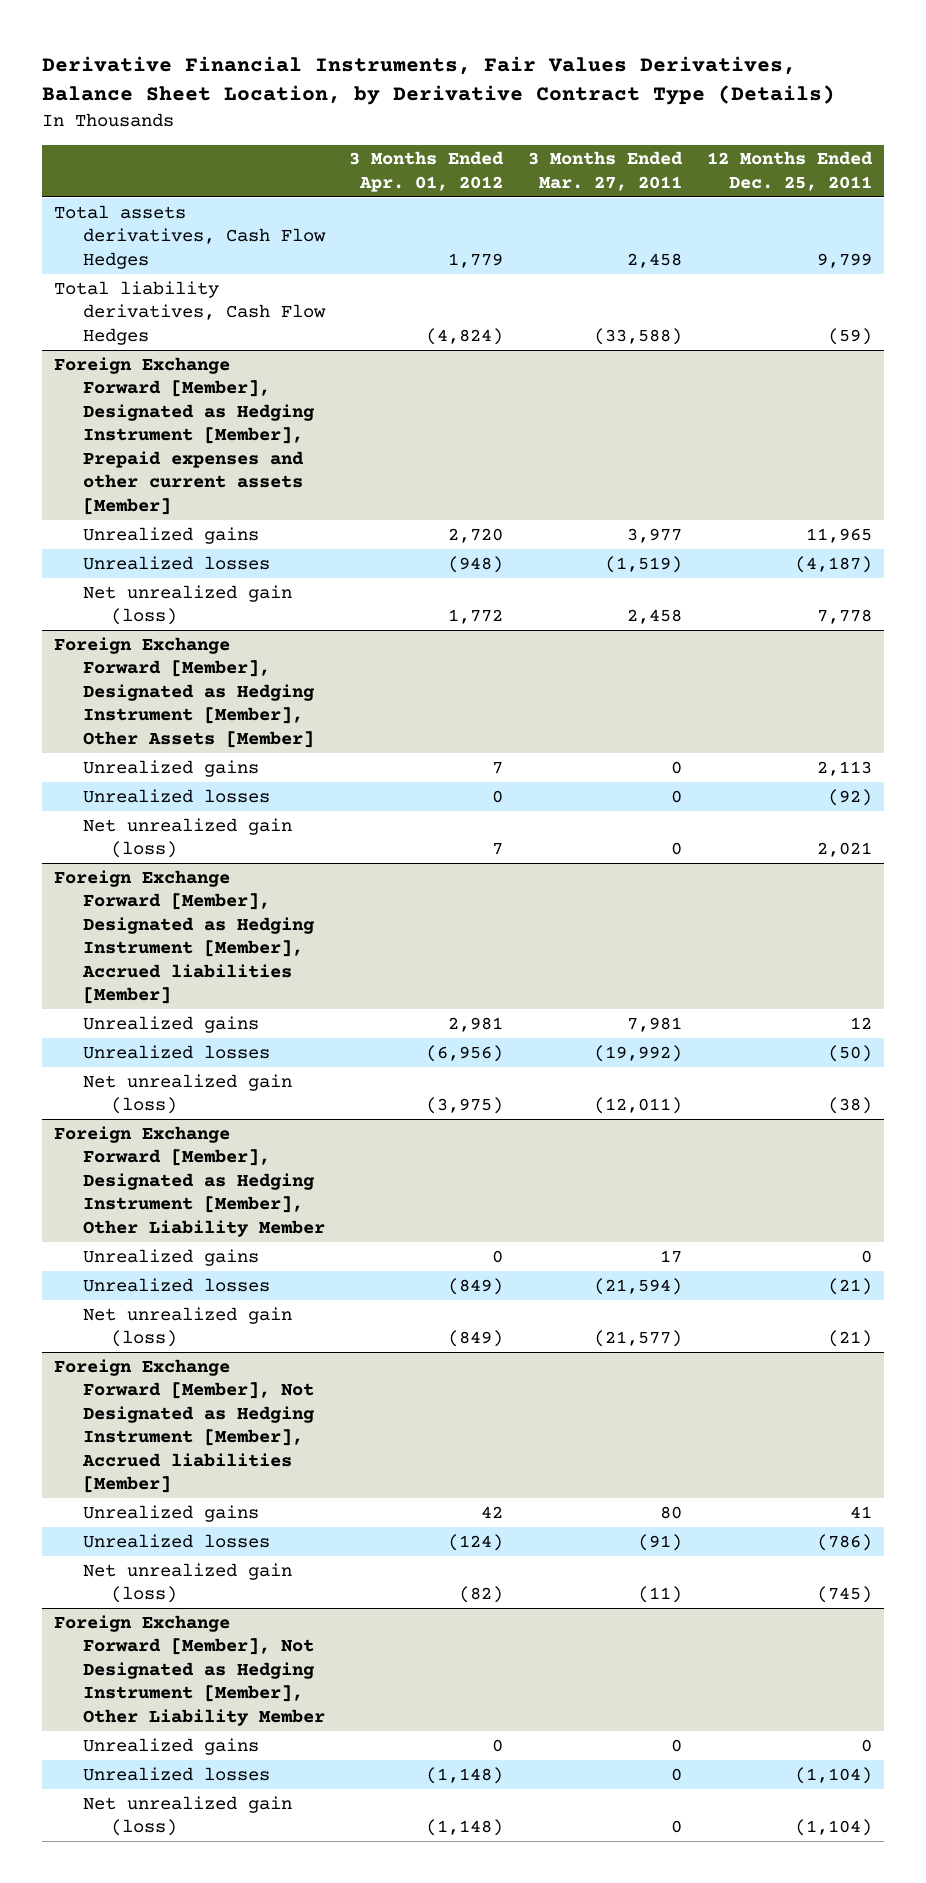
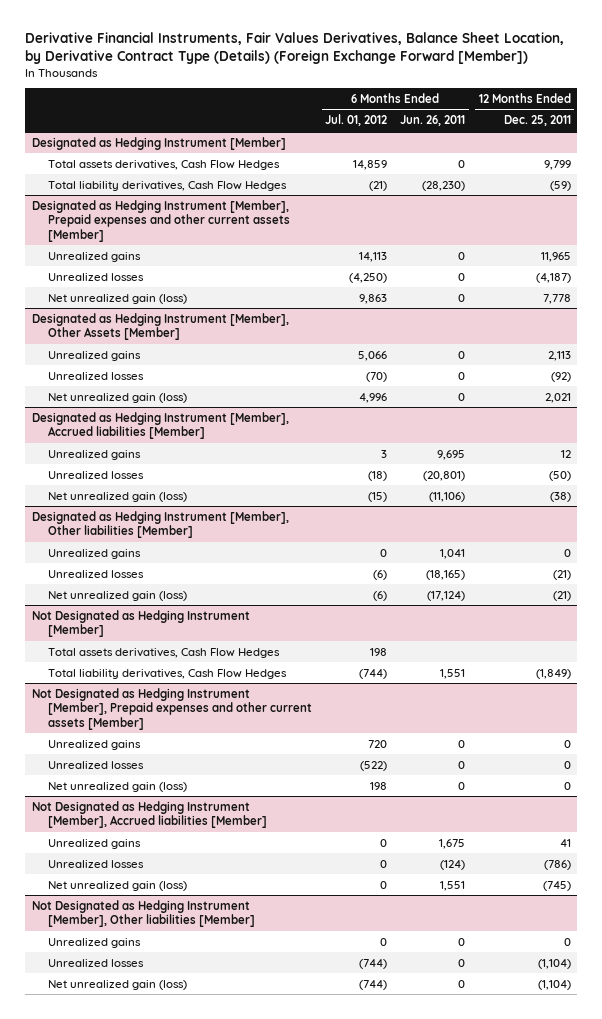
- Derivative Financial Instruments, Fair Values Derivatives, Balance Sheet Location, by Derivative Contract Type (Details)
+ Derivative Financial Instruments, Fair Values Derivatives, Balance Sheet Location, by Derivative Contract Type (Details) (Foreign Exchange Forward [Member])
- | 3 Months Ended Apr. 01, 2012 | 3 Months Ended Mar. 27, 2011 | 12 Months Ended Dec. 25, 2011
+ | 6 Months Ended Jul. 01, 2012 | 6 Months Ended Jun. 26, 2011 | 12 Months Ended Dec. 25, 2011
+ Designated as Hedging Instrument [Member]
- Foreign Exchange Forward [Member], Designated as Hedging Instrument [Member], Prepaid expenses and other current assets [Member]
+ Designated as Hedging Instrument [Member], Prepaid expenses and other current assets [Member]
- Foreign Exchange Forward [Member], Designated as Hedging Instrument [Member], Other Assets [Member]
+ Designated as Hedging Instrument [Member], Other Assets [Member]
- Foreign Exchange Forward [Member], Designated as Hedging Instrument [Member], Accrued liabilities [Member]
+ Designated as Hedging Instrument [Member], Accrued liabilities [Member]
- Foreign Exchange Forward [Member], Designated as Hedging Instrument [Member], Other Liability Member
+ Designated as Hedging Instrument [Member], Other liabilities [Member]
- Foreign Exchange Forward [Member], Not Designated as Hedging Instrument [Member], Accrued liabilities [Member]
+ Not Designated as Hedging Instrument [Member]
+ Total assets derivatives, Cash Flow Hedges | 198 | |
+ Total liability derivatives, Cash Flow Hedges | (744) | 1,551 | (1,849)
+ Not Designated as Hedging Instrument [Member], Prepaid expenses and other current assets [Member]
+ Unrealized gains | 720 | 0 | 0
+ Unrealized losses | (522) | 0 | 0
+ Net unrealized gain (loss) | 198 | 0 | 0
+ Not Designated as Hedging Instrument [Member], Accrued liabilities [Member]
- Foreign Exchange Forward [Member], Not Designated as Hedging Instrument [Member], Other Liability Member
+ Not Designated as Hedging Instrument [Member], Other liabilities [Member]

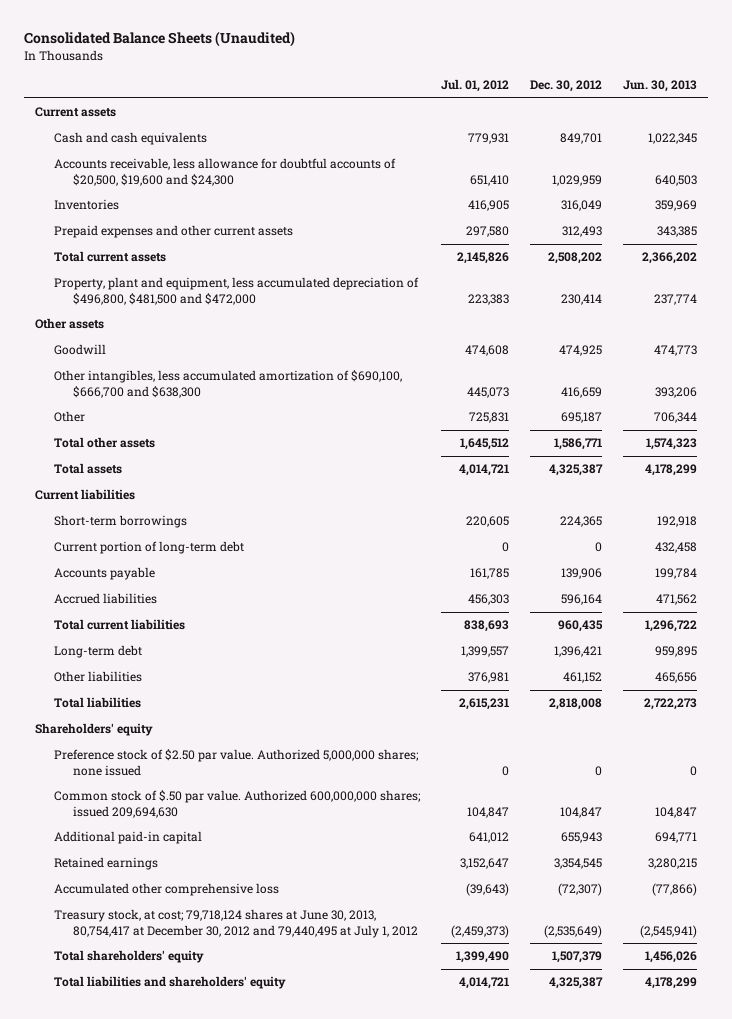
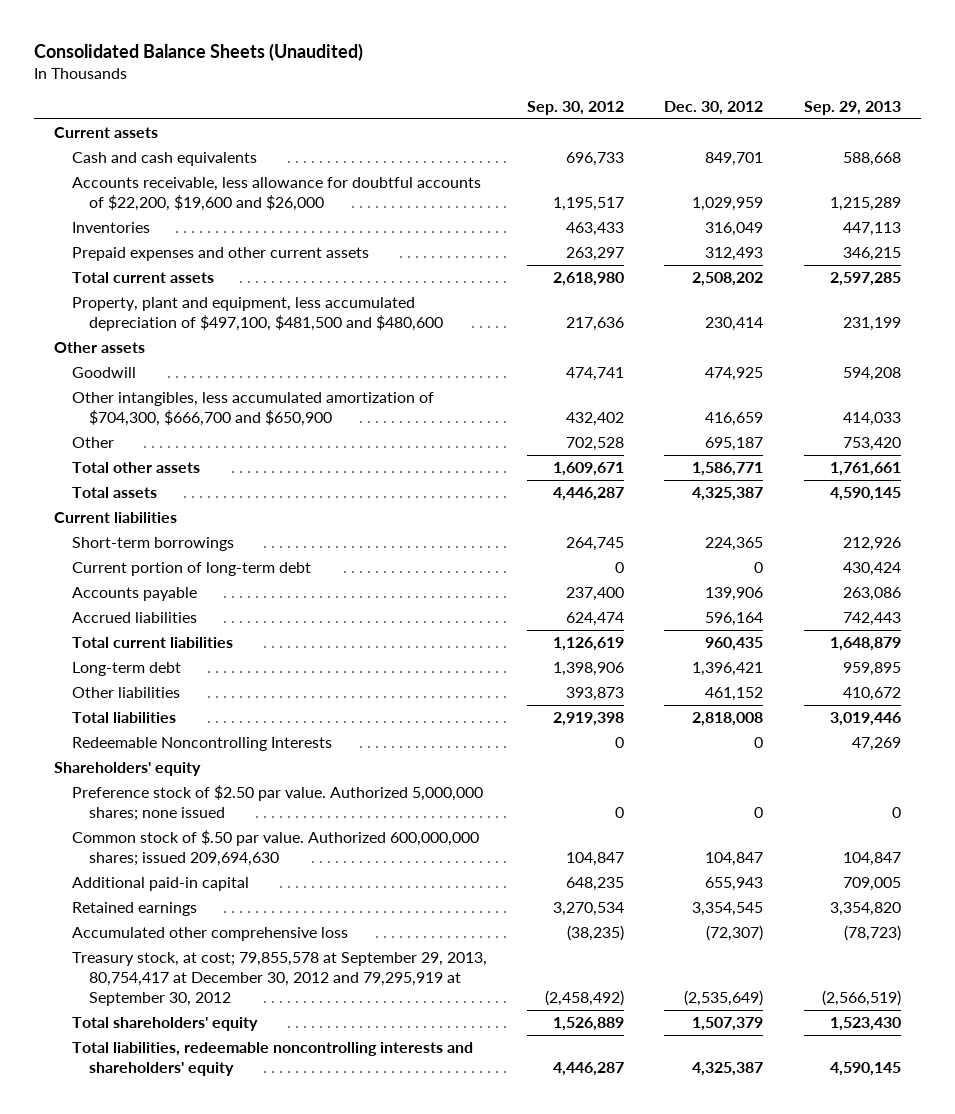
- | Jul. 01, 2012 | Dec. 30, 2012 | Jun. 30, 2013
+ | Sep. 30, 2012 | Dec. 30, 2012 | Sep. 29, 2013
- Accounts receivable, less allowance for doubtful accounts of $20,500, $19,600 and $24,300 | 651,410 | 1,029,959 | 640,503
+ Accounts receivable, less allowance for doubtful accounts of $22,200, $19,600 and $26,000 | 1,195,517 | 1,029,959 | 1,215,289
- Property, plant and equipment, less accumulated depreciation of $496,800, $481,500 and $472,000 | 223,383 | 230,414 | 237,774
+ Property, plant and equipment, less accumulated depreciation of $497,100, $481,500 and $480,600 | 217,636 | 230,414 | 231,199
- Other intangibles, less accumulated amortization of $690,100, $666,700 and $638,300 | 445,073 | 416,659 | 393,206
+ Other intangibles, less accumulated amortization of $704,300, $666,700 and $650,900 | 432,402 | 416,659 | 414,033
+ Redeemable Noncontrolling Interests | 0 | 0 | 47,269
- Treasury stock, at cost; 79,718,124 shares at June 30, 2013, 80,754,417 at December 30, 2012 and 79,440,495 at July 1, 2012 | (2,459,373) | (2,535,649) | (2,545,941)
+ Treasury stock, at cost; 79,855,578 at September 29, 2013, 80,754,417 at December 30, 2012 and 79,295,919 at September 30, 2012 | (2,458,492) | (2,535,649) | (2,566,519)
- Total liabilities and shareholders' equity | 4,014,721 | 4,325,387 | 4,178,299
+ Total liabilities, redeemable noncontrolling interests and shareholders' equity | 4,446,287 | 4,325,387 | 4,590,145

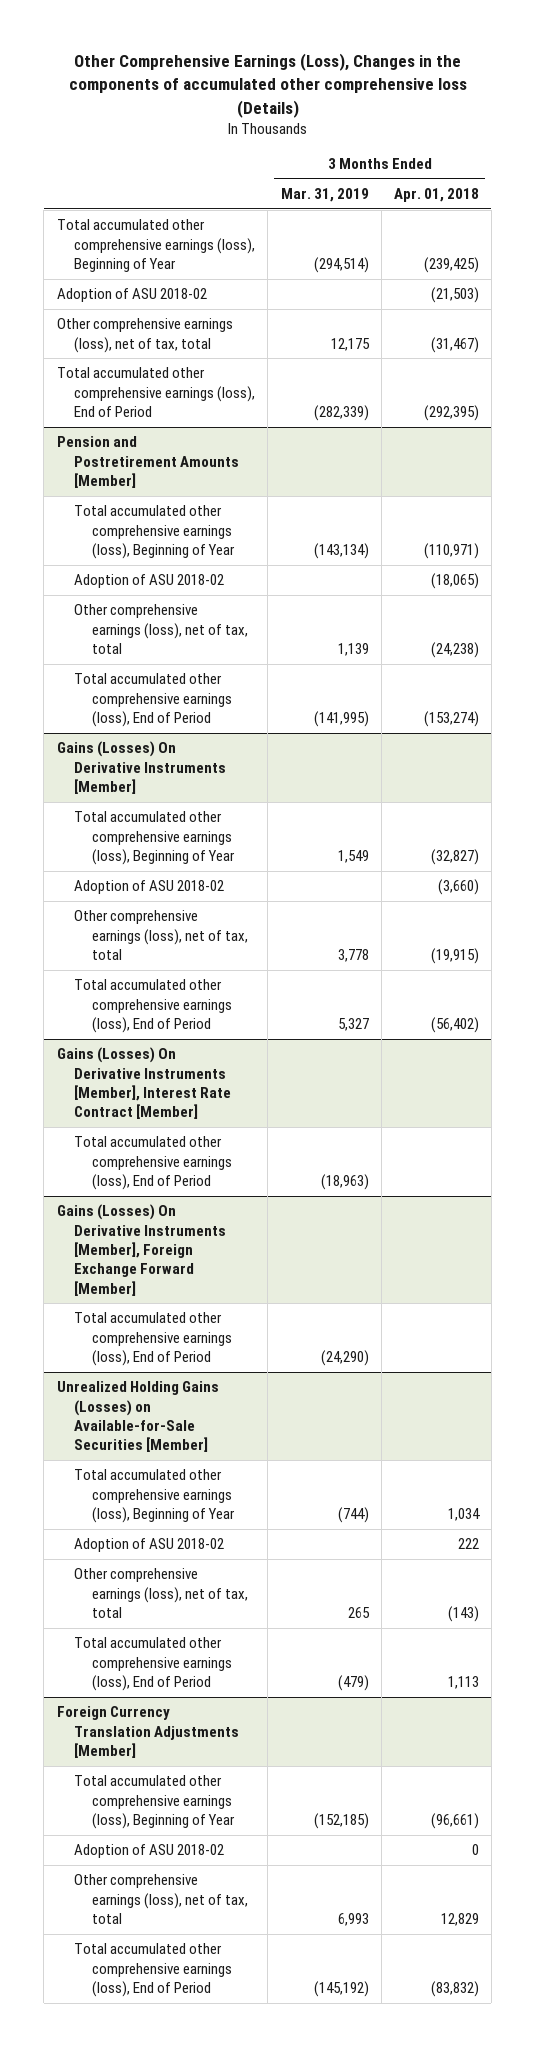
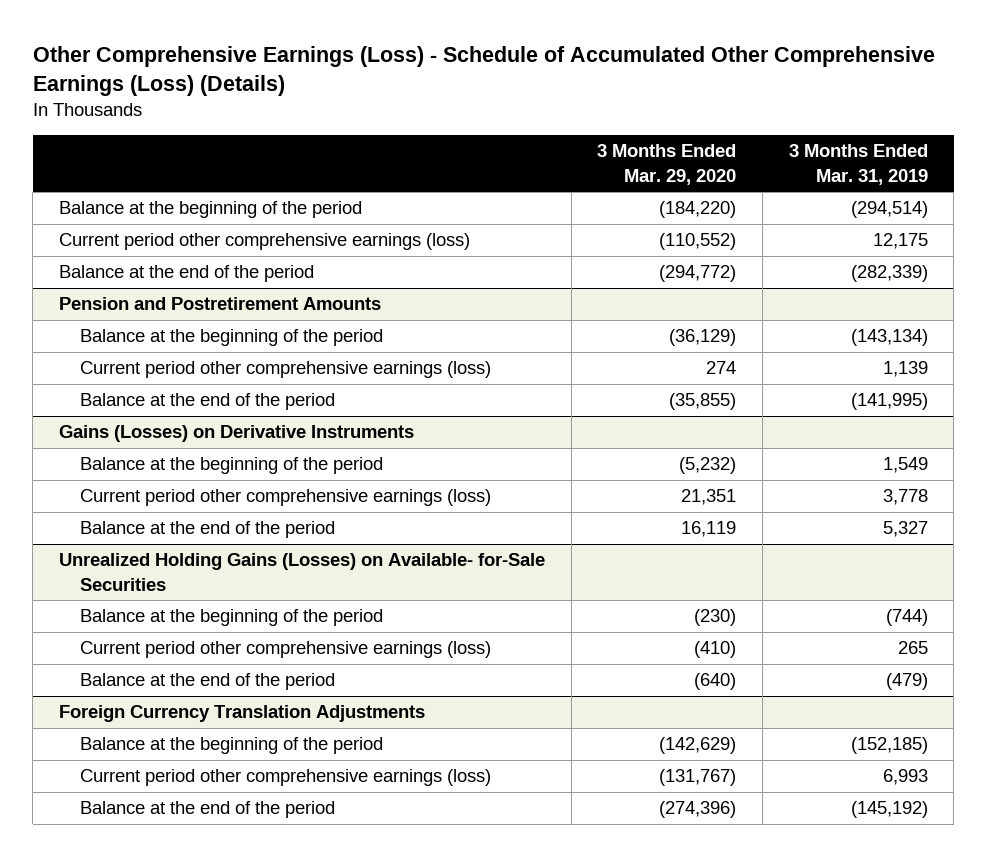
- Other Comprehensive Earnings (Loss), Changes in the components of accumulated other comprehensive loss (Details)
+ Other Comprehensive Earnings (Loss) - Schedule of Accumulated Other Comprehensive Earnings (Loss) (Details)
- | 3 Months Ended Mar. 31, 2019 | 3 Months Ended Apr. 01, 2018
+ | 3 Months Ended Mar. 29, 2020 | 3 Months Ended Mar. 31, 2019
- Total accumulated other comprehensive earnings (loss), Beginning of Year | (294,514) | (239,425)
- Adoption of ASU 2018-02 | | (21,503)
- Other comprehensive earnings (loss), net of tax, total | 12,175 | (31,467)
- Total accumulated other comprehensive earnings (loss), End of Period | (282,339) | (292,395)
- Pension and Postretirement Amounts [Member]
- Total accumulated other comprehensive earnings (loss), Beginning of Year | (143,134) | (110,971)
- Adoption of ASU 2018-02 | | (18,065)
- Other comprehensive earnings (loss), net of tax, total | 1,139 | (24,238)
- Total accumulated other comprehensive earnings (loss), End of Period | (141,995) | (153,274)
- Gains (Losses) On Derivative Instruments [Member]
- Total accumulated other comprehensive earnings (loss), Beginning of Year | 1,549 | (32,827)
- Adoption of ASU 2018-02 | | (3,660)
- Other comprehensive earnings (loss), net of tax, total | 3,778 | (19,915)
- Total accumulated other comprehensive earnings (loss), End of Period | 5,327 | (56,402)
- Gains (Losses) On Derivative Instruments [Member], Interest Rate Contract [Member]
- Total accumulated other comprehensive earnings (loss), End of Period | (18,963) |
- Gains (Losses) On Derivative Instruments [Member], Foreign Exchange Forward [Member]
- Total accumulated other comprehensive earnings (loss), End of Period | (24,290) |
- Unrealized Holding Gains (Losses) on Available-for-Sale Securities [Member]
- Total accumulated other comprehensive earnings (loss), Beginning of Year | (744) | 1,034
- Adoption of ASU 2018-02 | | 222
- Other comprehensive earnings (loss), net of tax, total | 265 | (143)
- Total accumulated other comprehensive earnings (loss), End of Period | (479) | 1,113
- Foreign Currency Translation Adjustments [Member]
- Total accumulated other comprehensive earnings (loss), Beginning of Year | (152,185) | (96,661)
- Adoption of ASU 2018-02 | | 0
- Other comprehensive earnings (loss), net of tax, total | 6,993 | 12,829
- Total accumulated other comprehensive earnings (loss), End of Period | (145,192) | (83,832)
+ Balance at the beginning of the period | (184,220) | (294,514)
+ Current period other comprehensive earnings (loss) | (110,552) | 12,175
+ Balance at the end of the period | (294,772) | (282,339)
+ Pension and Postretirement Amounts
+ Balance at the beginning of the period | (36,129) | (143,134)
+ Current period other comprehensive earnings (loss) | 274 | 1,139
+ Balance at the end of the period | (35,855) | (141,995)
+ Gains (Losses) on Derivative Instruments
+ Balance at the beginning of the period | (5,232) | 1,549
+ Current period other comprehensive earnings (loss) | 21,351 | 3,778
+ Balance at the end of the period | 16,119 | 5,327
+ Unrealized Holding Gains (Losses) on Available- for-Sale Securities
+ Balance at the beginning of the period | (230) | (744)
+ Current period other comprehensive earnings (loss) | (410) | 265
+ Balance at the end of the period | (640) | (479)
+ Foreign Currency Translation Adjustments
+ Balance at the beginning of the period | (142,629) | (152,185)
+ Current period other comprehensive earnings (loss) | (131,767) | 6,993
+ Balance at the end of the period | (274,396) | (145,192)

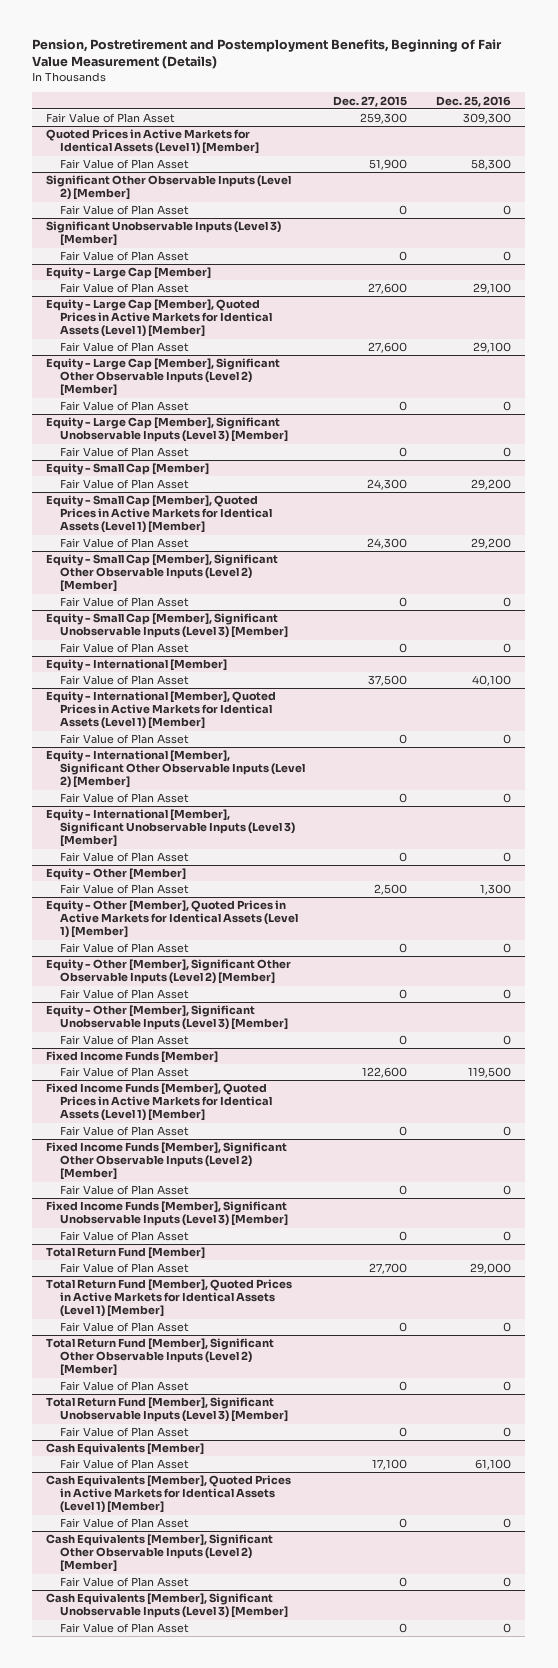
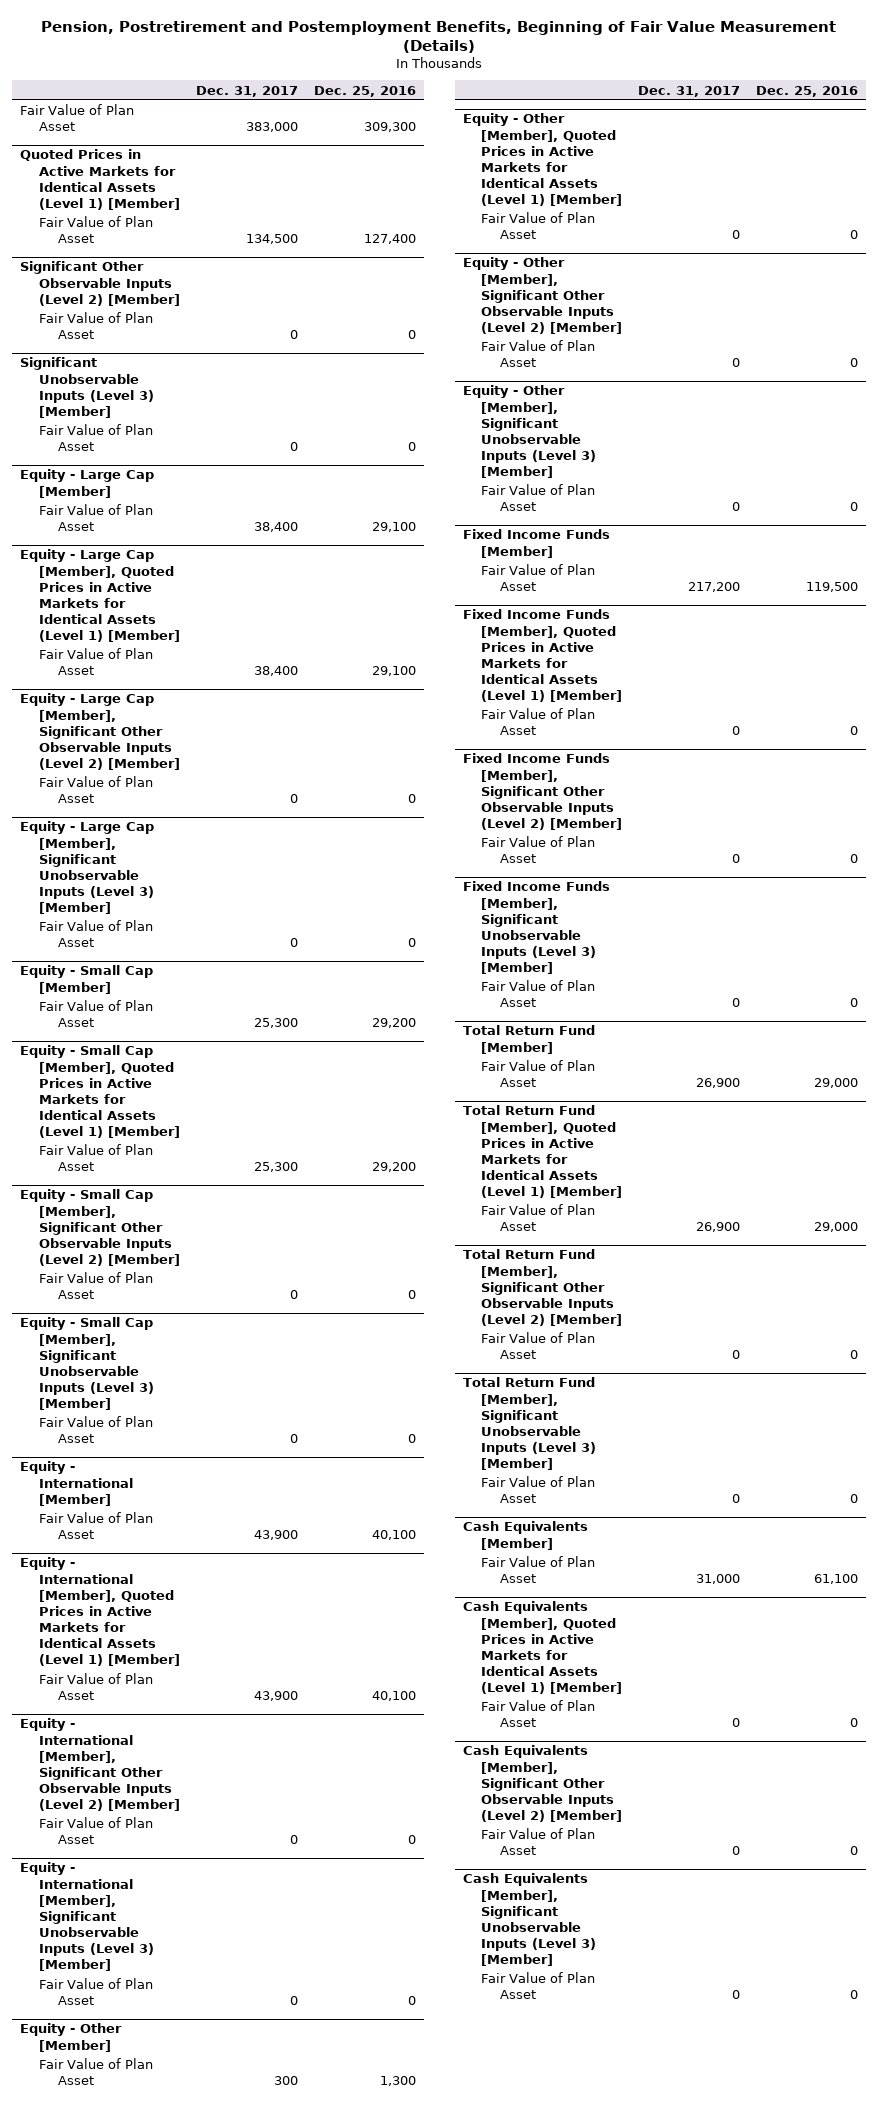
- | Dec. 27, 2015 | Dec. 25, 2016
+ | Dec. 31, 2017 | Dec. 25, 2016
@ Quoted Prices in Active Markets for Identical Assets (Level 1) [Member]
- Fair Value of Plan Asset | 51,900 | 58,300
+ Fair Value of Plan Asset | 134,500 | 127,400
@ Equity - International [Member], Quoted Prices in Active Markets for Identical Assets (Level 1) [Member]
- Fair Value of Plan Asset | 0 | 0
+ Fair Value of Plan Asset | 43,900 | 40,100
@ Total Return Fund [Member], Quoted Prices in Active Markets for Identical Assets (Level 1) [Member]
- Fair Value of Plan Asset | 0 | 0
+ Fair Value of Plan Asset | 26,900 | 29,000

